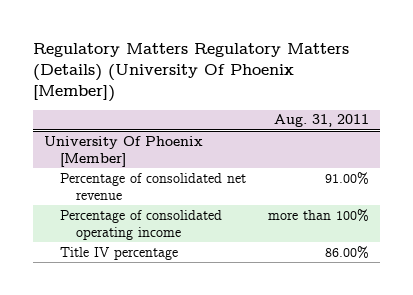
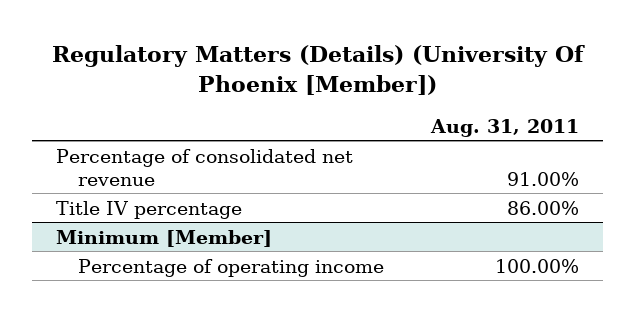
- Regulatory Matters Regulatory Matters (Details) (University Of Phoenix [Member])
+ Regulatory Matters (Details) (University Of Phoenix [Member])
- University Of Phoenix [Member]
- Percentage of consolidated operating income | more than 100%
+ Minimum [Member]
+ Percentage of operating income | 100.00%

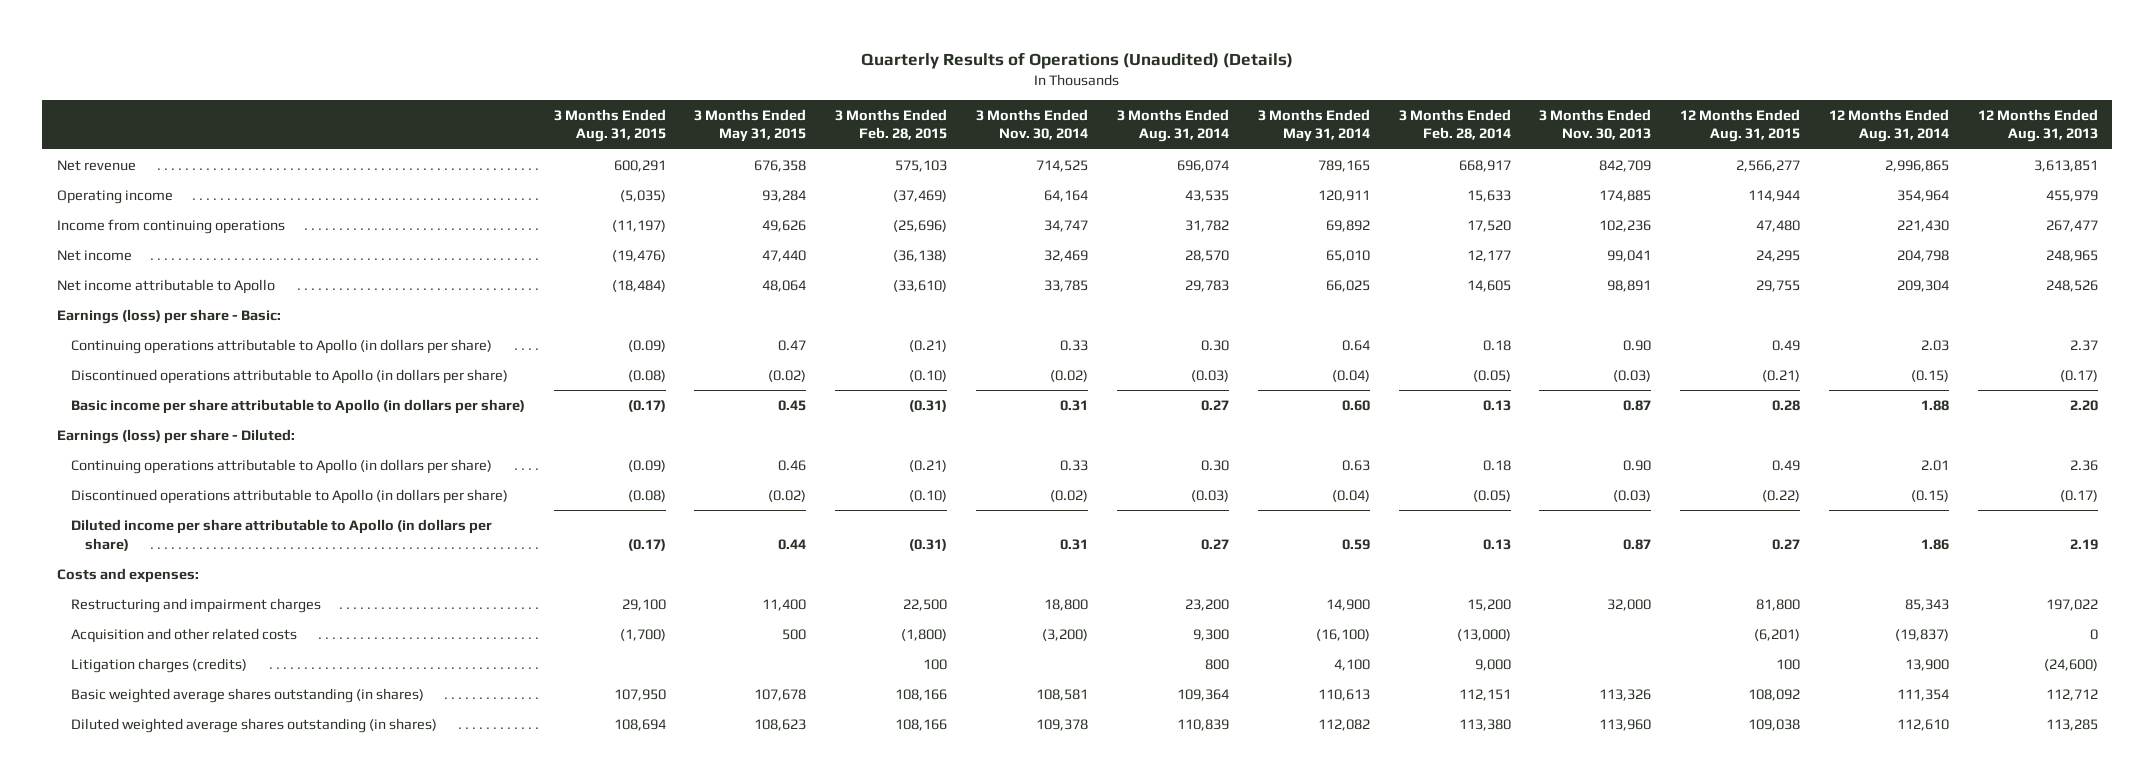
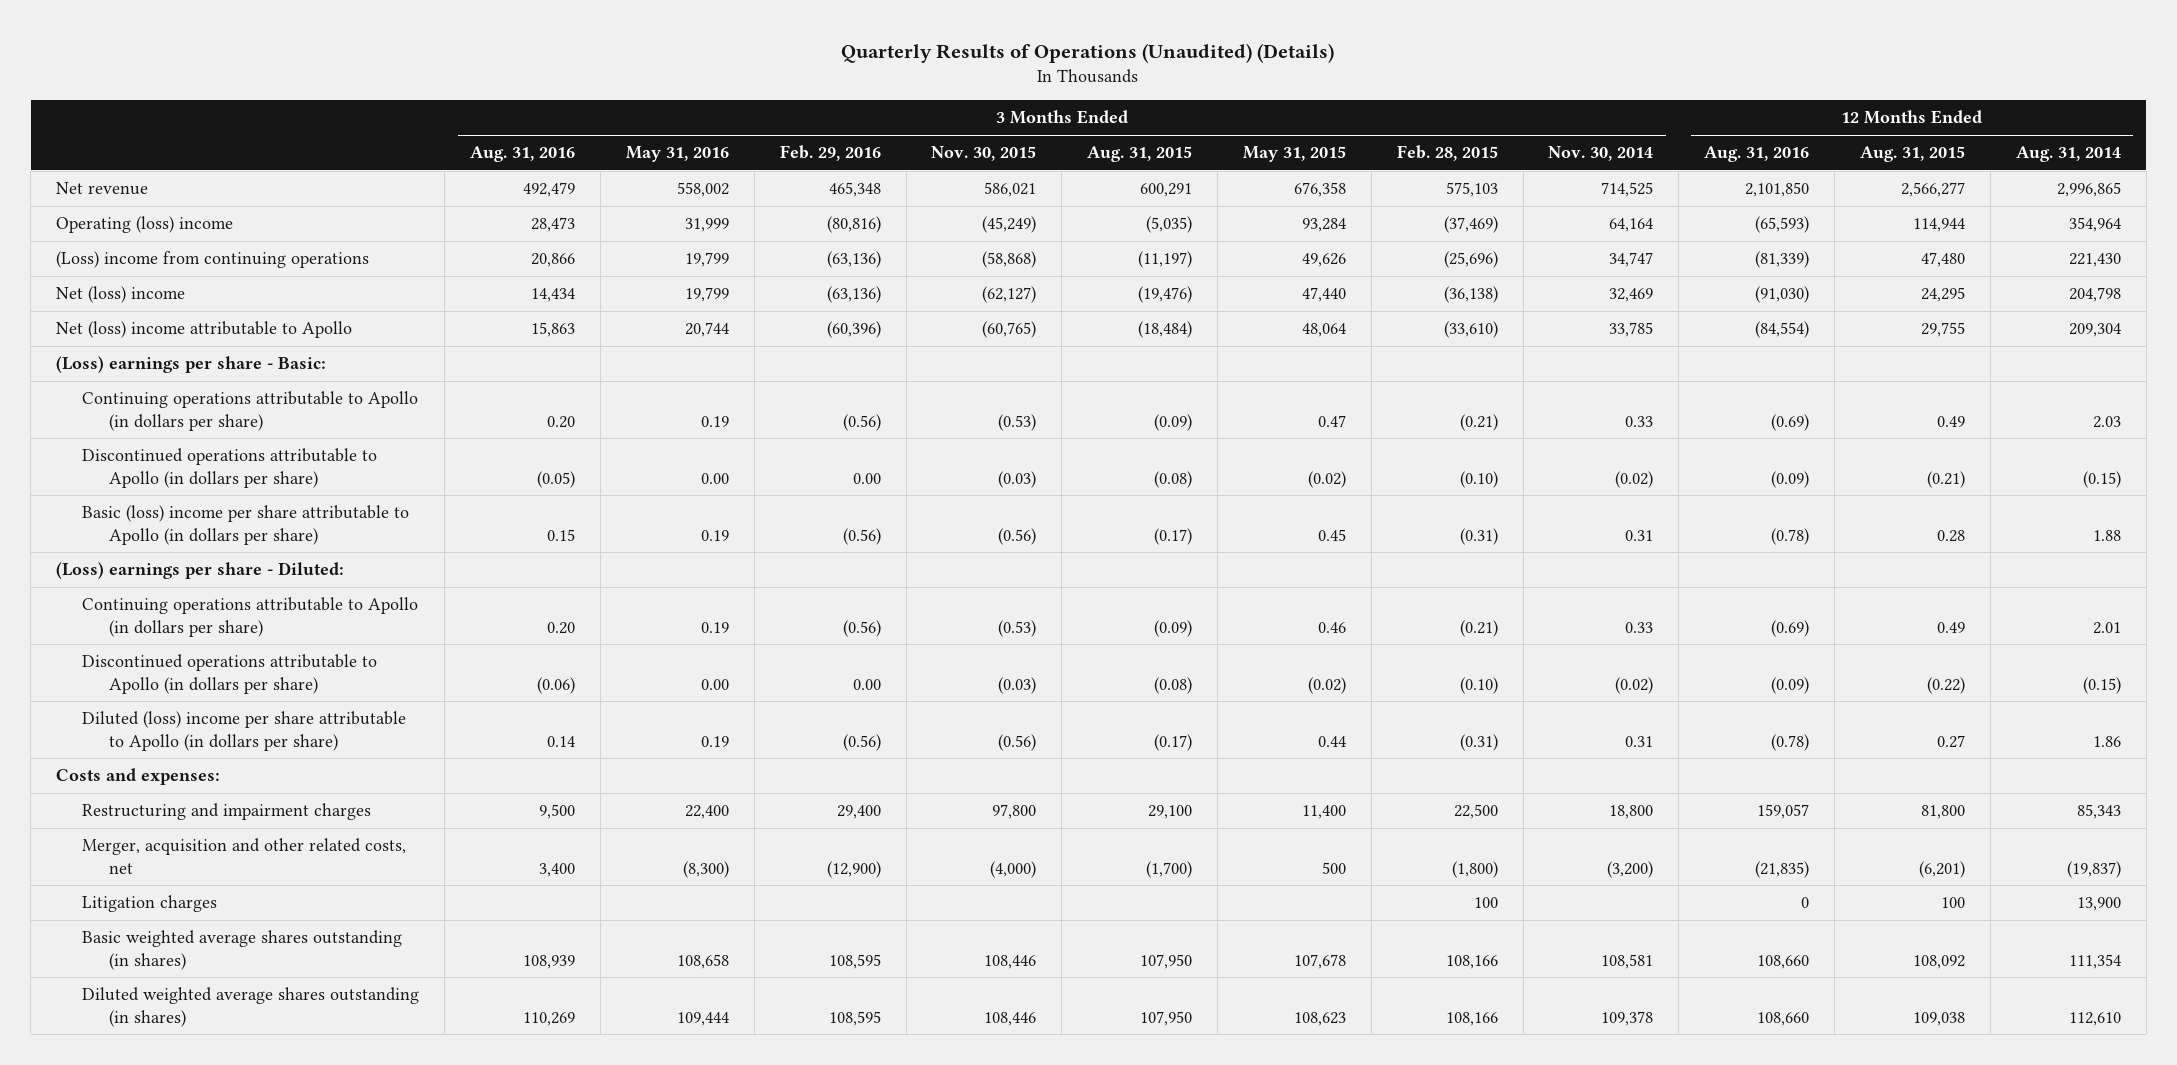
- | 3 Months Ended Aug. 31, 2015 | 3 Months Ended May 31, 2015 | 3 Months Ended Feb. 28, 2015 | 3 Months Ended Nov. 30, 2014 | 3 Months Ended Aug. 31, 2014 | 3 Months Ended May 31, 2014 | 3 Months Ended Feb. 28, 2014 | 3 Months Ended Nov. 30, 2013 | 12 Months Ended Aug. 31, 2015 | 12 Months Ended Aug. 31, 2014 | 12 Months Ended Aug. 31, 2013
+ | 3 Months Ended Aug. 31, 2016 | 3 Months Ended May 31, 2016 | 3 Months Ended Feb. 29, 2016 | 3 Months Ended Nov. 30, 2015 | 3 Months Ended Aug. 31, 2015 | 3 Months Ended May 31, 2015 | 3 Months Ended Feb. 28, 2015 | 3 Months Ended Nov. 30, 2014 | 12 Months Ended Aug. 31, 2016 | 12 Months Ended Aug. 31, 2015 | 12 Months Ended Aug. 31, 2014
- Operating income | (5,035) | 93,284 | (37,469) | 64,164 | 43,535 | 120,911 | 15,633 | 174,885 | 114,944 | 354,964 | 455,979
- Income from continuing operations | (11,197) | 49,626 | (25,696) | 34,747 | 31,782 | 69,892 | 17,520 | 102,236 | 47,480 | 221,430 | 267,477
- Net income | (19,476) | 47,440 | (36,138) | 32,469 | 28,570 | 65,010 | 12,177 | 99,041 | 24,295 | 204,798 | 248,965
- Net income attributable to Apollo | (18,484) | 48,064 | (33,610) | 33,785 | 29,783 | 66,025 | 14,605 | 98,891 | 29,755 | 209,304 | 248,526
- Earnings (loss) per share - Basic:
+ Operating (loss) income | 28,473 | 31,999 | (80,816) | (45,249) | (5,035) | 93,284 | (37,469) | 64,164 | (65,593) | 114,944 | 354,964
+ (Loss) income from continuing operations | 20,866 | 19,799 | (63,136) | (58,868) | (11,197) | 49,626 | (25,696) | 34,747 | (81,339) | 47,480 | 221,430
+ Net (loss) income | 14,434 | 19,799 | (63,136) | (62,127) | (19,476) | 47,440 | (36,138) | 32,469 | (91,030) | 24,295 | 204,798
+ Net (loss) income attributable to Apollo | 15,863 | 20,744 | (60,396) | (60,765) | (18,484) | 48,064 | (33,610) | 33,785 | (84,554) | 29,755 | 209,304
+ (Loss) earnings per share - Basic:
- Basic income per share attributable to Apollo (in dollars per share) | (0.17) | 0.45 | (0.31) | 0.31 | 0.27 | 0.60 | 0.13 | 0.87 | 0.28 | 1.88 | 2.20
- Earnings (loss) per share - Diluted:
+ Basic (loss) income per share attributable to Apollo (in dollars per share) | 0.15 | 0.19 | (0.56) | (0.56) | (0.17) | 0.45 | (0.31) | 0.31 | (0.78) | 0.28 | 1.88
+ (Loss) earnings per share - Diluted:
- Diluted income per share attributable to Apollo (in dollars per share) | (0.17) | 0.44 | (0.31) | 0.31 | 0.27 | 0.59 | 0.13 | 0.87 | 0.27 | 1.86 | 2.19
+ Diluted (loss) income per share attributable to Apollo (in dollars per share) | 0.14 | 0.19 | (0.56) | (0.56) | (0.17) | 0.44 | (0.31) | 0.31 | (0.78) | 0.27 | 1.86
- Acquisition and other related costs | (1,700) | 500 | (1,800) | (3,200) | 9,300 | (16,100) | (13,000) | | (6,201) | (19,837) | 0
- Litigation charges (credits) | | | 100 | | 800 | 4,100 | 9,000 | | 100 | 13,900 | (24,600)
+ Merger, acquisition and other related costs, net | 3,400 | (8,300) | (12,900) | (4,000) | (1,700) | 500 | (1,800) | (3,200) | (21,835) | (6,201) | (19,837)
+ Litigation charges | | | | | | | 100 | | 0 | 100 | 13,900
- Diluted weighted average shares outstanding (in shares) | 108,694 | 108,623 | 108,166 | 109,378 | 110,839 | 112,082 | 113,380 | 113,960 | 109,038 | 112,610 | 113,285
+ Diluted weighted average shares outstanding (in shares) | 110,269 | 109,444 | 108,595 | 108,446 | 107,950 | 108,623 | 108,166 | 109,378 | 108,660 | 109,038 | 112,610

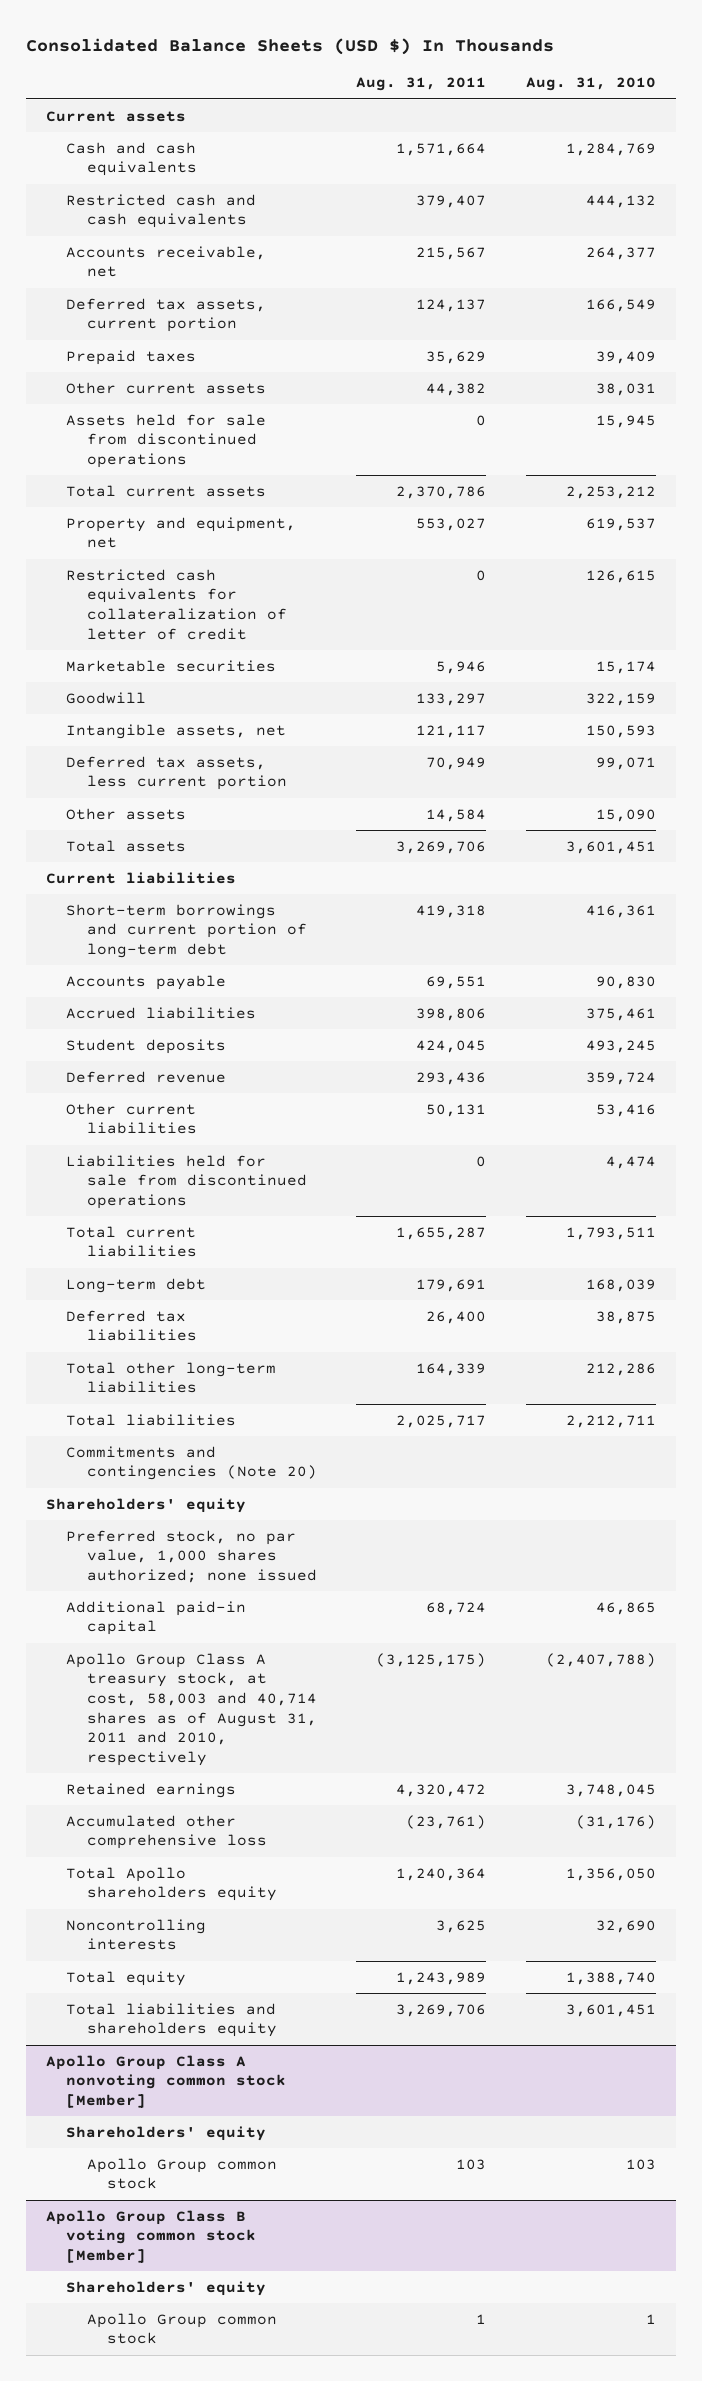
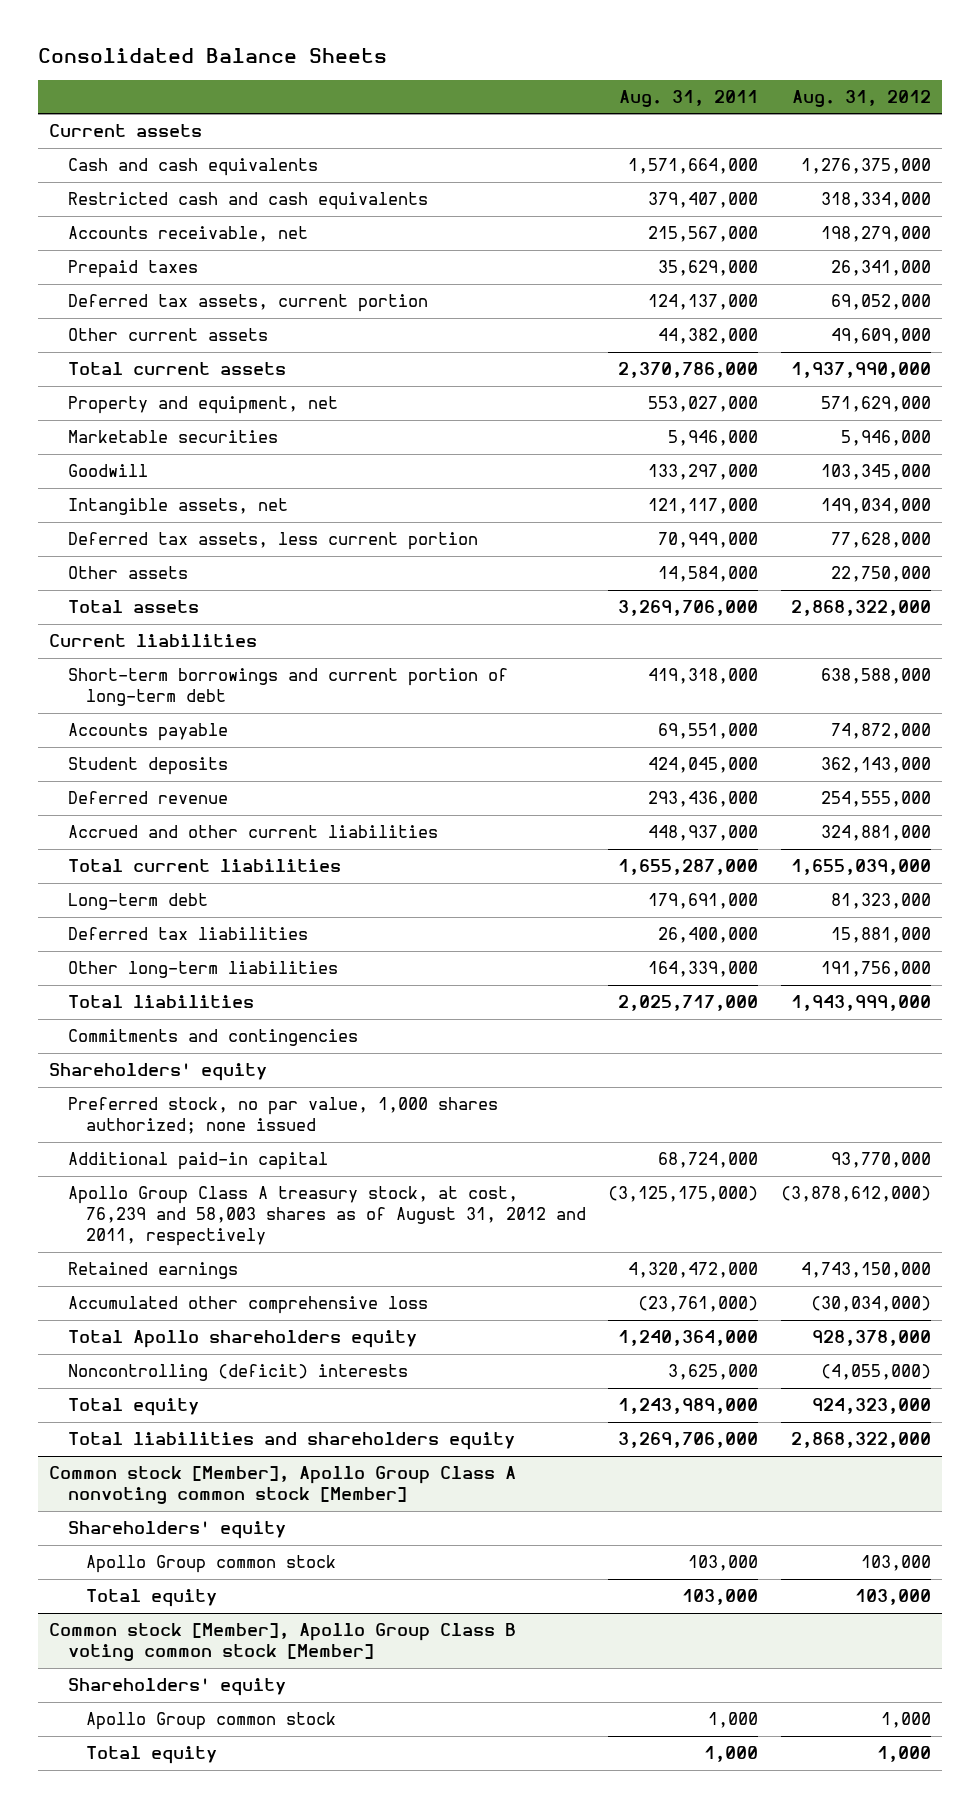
- Consolidated Balance Sheets (USD $) In Thousands
+ Consolidated Balance Sheets
- | Aug. 31, 2011 | Aug. 31, 2010
+ | Aug. 31, 2011 | Aug. 31, 2012
- Cash and cash equivalents | 1,571,664 | 1,284,769
- Restricted cash and cash equivalents | 379,407 | 444,132
- Accounts receivable, net | 215,567 | 264,377
- Deferred tax assets, current portion | 124,137 | 166,549
- Prepaid taxes | 35,629 | 39,409
- Other current assets | 44,382 | 38,031
- Assets held for sale from discontinued operations | 0 | 15,945
- Total current assets | 2,370,786 | 2,253,212
- Property and equipment, net | 553,027 | 619,537
- Restricted cash equivalents for collateralization of letter of credit | 0 | 126,615
- Marketable securities | 5,946 | 15,174
- Goodwill | 133,297 | 322,159
- Intangible assets, net | 121,117 | 150,593
- Deferred tax assets, less current portion | 70,949 | 99,071
- Other assets | 14,584 | 15,090
- Total assets | 3,269,706 | 3,601,451
+ Cash and cash equivalents | 1,571,664,000 | 1,276,375,000
+ Restricted cash and cash equivalents | 379,407,000 | 318,334,000
+ Accounts receivable, net | 215,567,000 | 198,279,000
+ Prepaid taxes | 35,629,000 | 26,341,000
+ Deferred tax assets, current portion | 124,137,000 | 69,052,000
+ Other current assets | 44,382,000 | 49,609,000
+ Total current assets | 2,370,786,000 | 1,937,990,000
+ Property and equipment, net | 553,027,000 | 571,629,000
+ Marketable securities | 5,946,000 | 5,946,000
+ Goodwill | 133,297,000 | 103,345,000
+ Intangible assets, net | 121,117,000 | 149,034,000
+ Deferred tax assets, less current portion | 70,949,000 | 77,628,000
+ Other assets | 14,584,000 | 22,750,000
+ Total assets | 3,269,706,000 | 2,868,322,000
- Short-term borrowings and current portion of long-term debt | 419,318 | 416,361
- Accounts payable | 69,551 | 90,830
- Accrued liabilities | 398,806 | 375,461
- Student deposits | 424,045 | 493,245
- Deferred revenue | 293,436 | 359,724
- Other current liabilities | 50,131 | 53,416
- Liabilities held for sale from discontinued operations | 0 | 4,474
- Total current liabilities | 1,655,287 | 1,793,511
- Long-term debt | 179,691 | 168,039
- Deferred tax liabilities | 26,400 | 38,875
- Total other long-term liabilities | 164,339 | 212,286
- Total liabilities | 2,025,717 | 2,212,711
- Commitments and contingencies (Note 20)
+ Short-term borrowings and current portion of long-term debt | 419,318,000 | 638,588,000
+ Accounts payable | 69,551,000 | 74,872,000
+ Student deposits | 424,045,000 | 362,143,000
+ Deferred revenue | 293,436,000 | 254,555,000
+ Accrued and other current liabilities | 448,937,000 | 324,881,000
+ Total current liabilities | 1,655,287,000 | 1,655,039,000
+ Long-term debt | 179,691,000 | 81,323,000
+ Deferred tax liabilities | 26,400,000 | 15,881,000
+ Other long-term liabilities | 164,339,000 | 191,756,000
+ Total liabilities | 2,025,717,000 | 1,943,999,000
+ Commitments and contingencies
- Additional paid-in capital | 68,724 | 46,865
- Apollo Group Class A treasury stock, at cost, 58,003 and 40,714 shares as of August 31, 2011 and 2010, respectively | (3,125,175) | (2,407,788)
- Retained earnings | 4,320,472 | 3,748,045
- Accumulated other comprehensive loss | (23,761) | (31,176)
- Total Apollo shareholders equity | 1,240,364 | 1,356,050
- Noncontrolling interests | 3,625 | 32,690
- Total equity | 1,243,989 | 1,388,740
- Total liabilities and shareholders equity | 3,269,706 | 3,601,451
- Apollo Group Class A nonvoting common stock [Member]
+ Additional paid-in capital | 68,724,000 | 93,770,000
+ Apollo Group Class A treasury stock, at cost, 76,239 and 58,003 shares as of August 31, 2012 and 2011, respectively | (3,125,175,000) | (3,878,612,000)
+ Retained earnings | 4,320,472,000 | 4,743,150,000
+ Accumulated other comprehensive loss | (23,761,000) | (30,034,000)
+ Total Apollo shareholders equity | 1,240,364,000 | 928,378,000
+ Noncontrolling (deficit) interests | 3,625,000 | (4,055,000)
+ Total equity | 1,243,989,000 | 924,323,000
+ Total liabilities and shareholders equity | 3,269,706,000 | 2,868,322,000
+ Common stock [Member], Apollo Group Class A nonvoting common stock [Member]
- Apollo Group common stock | 103 | 103
- Apollo Group Class B voting common stock [Member]
+ Apollo Group common stock | 103,000 | 103,000
+ Total equity | 103,000 | 103,000
+ Common stock [Member], Apollo Group Class B voting common stock [Member]
- Apollo Group common stock | 1 | 1
+ Apollo Group common stock | 1,000 | 1,000
+ Total equity | 1,000 | 1,000

